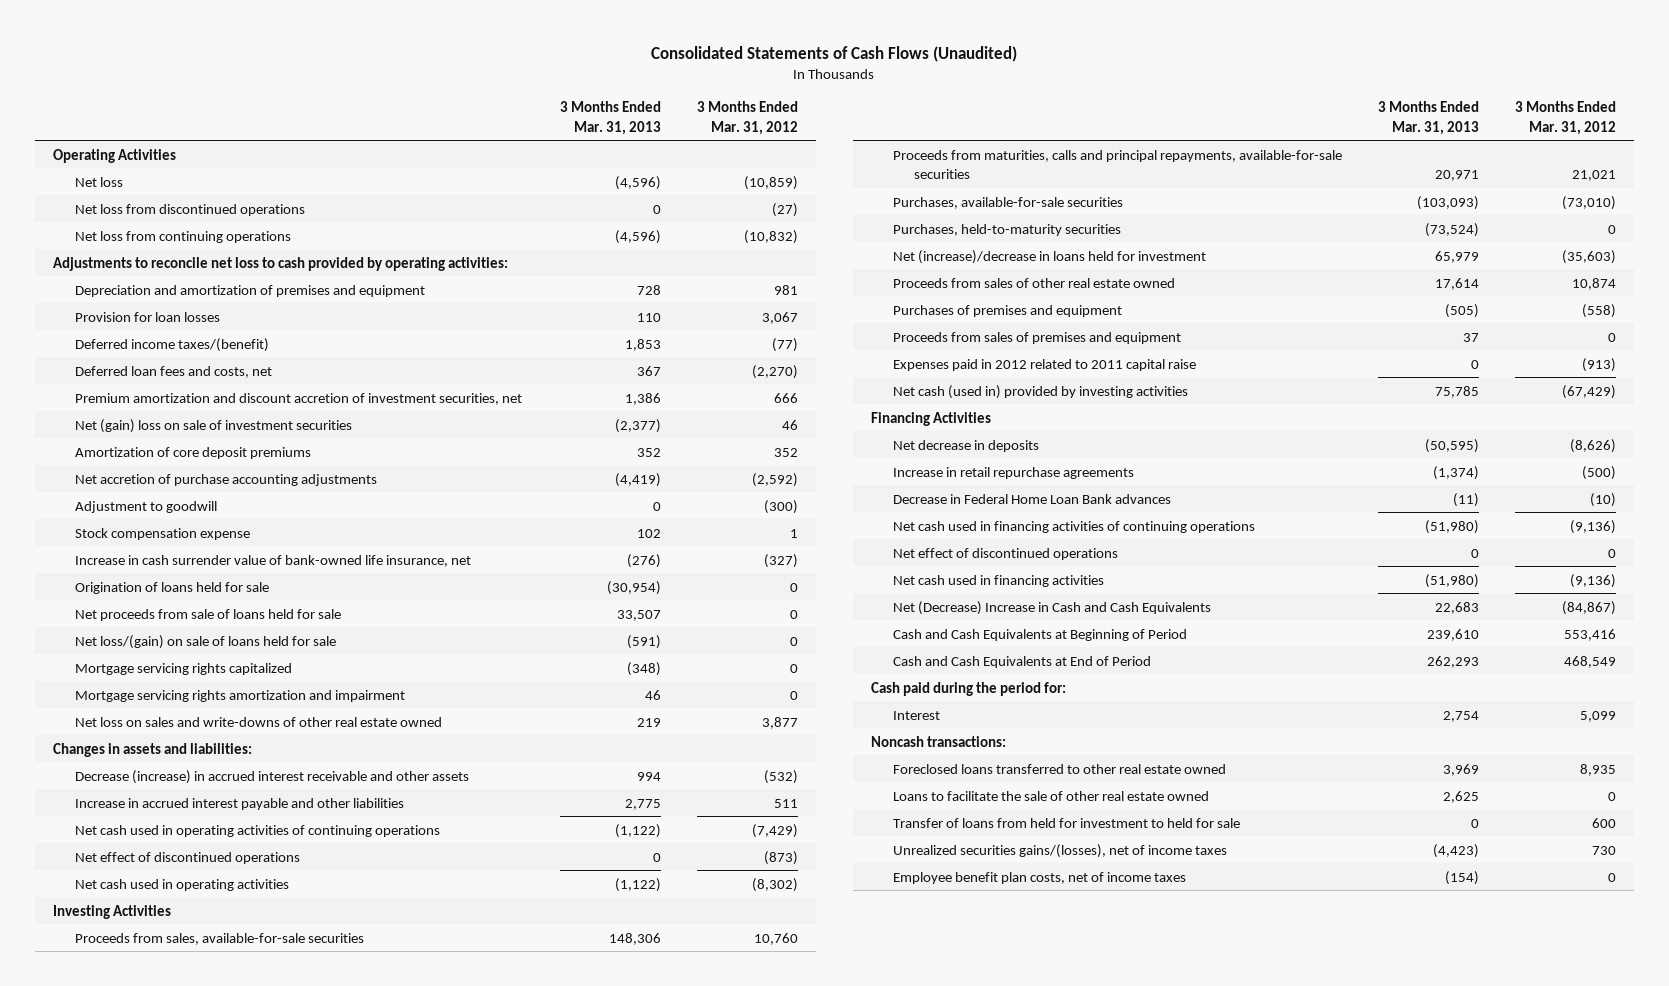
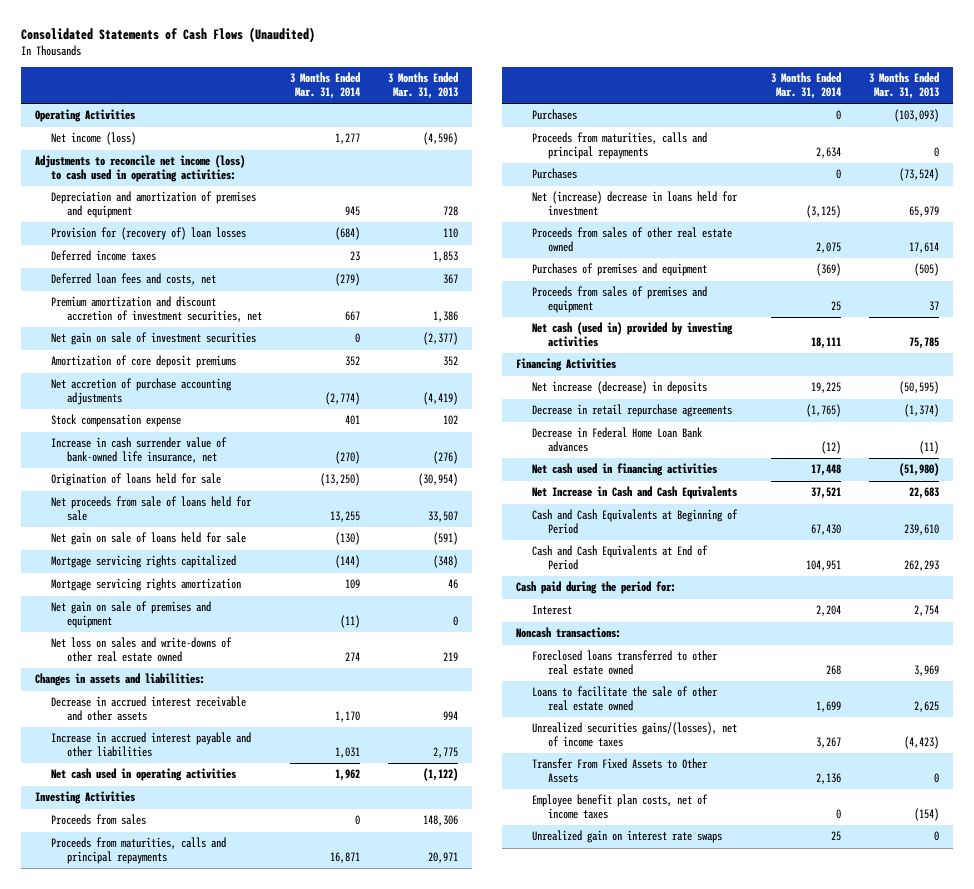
- | 3 Months Ended Mar. 31, 2013 | 3 Months Ended Mar. 31, 2012
+ | 3 Months Ended Mar. 31, 2014 | 3 Months Ended Mar. 31, 2013
- Net loss | (4,596) | (10,859)
- Net loss from discontinued operations | 0 | (27)
- Net loss from continuing operations | (4,596) | (10,832)
- Adjustments to reconcile net loss to cash provided by operating activities:
+ Net income (loss) | 1,277 | (4,596)
+ Adjustments to reconcile net income (loss) to cash used in operating activities:
- Provision for loan losses | 110 | 3,067
- Deferred income taxes/(benefit) | 1,853 | (77)
+ Provision for (recovery of) loan losses | (684) | 110
+ Deferred income taxes | 23 | 1,853
- Net (gain) loss on sale of investment securities | (2,377) | 46
+ Net gain on sale of investment securities | 0 | (2,377)
- Adjustment to goodwill | 0 | (300)
- Net loss/(gain) on sale of loans held for sale | (591) | 0
+ Net gain on sale of loans held for sale | (130) | (591)
- Mortgage servicing rights amortization and impairment | 46 | 0
+ Mortgage servicing rights amortization | 109 | 46
+ Net gain on sale of premises and equipment | (11) | 0
- Decrease (increase) in accrued interest receivable and other assets | 994 | (532)
+ Decrease in accrued interest receivable and other assets | 1,170 | 994
- Net cash used in operating activities of continuing operations | (1,122) | (7,429)
- Net effect of discontinued operations | 0 | (873)
- Proceeds from sales, available-for-sale securities | 148,306 | 10,760
- Proceeds from maturities, calls and principal repayments, available-for-sale securities | 20,971 | 21,021
- Purchases, available-for-sale securities | (103,093) | (73,010)
- Purchases, held-to-maturity securities | (73,524) | 0
- Net (increase)/decrease in loans held for investment | 65,979 | (35,603)
+ Proceeds from sales | 0 | 148,306
+ Proceeds from maturities, calls and principal repayments | 16,871 | 20,971
+ Purchases | 0 | (103,093)
+ Proceeds from maturities, calls and principal repayments | 2,634 | 0
+ Purchases | 0 | (73,524)
+ Net (increase) decrease in loans held for investment | (3,125) | 65,979
- Expenses paid in 2012 related to 2011 capital raise | 0 | (913)
- Net decrease in deposits | (50,595) | (8,626)
- Increase in retail repurchase agreements | (1,374) | (500)
+ Net increase (decrease) in deposits | 19,225 | (50,595)
+ Decrease in retail repurchase agreements | (1,765) | (1,374)
- Net cash used in financing activities of continuing operations | (51,980) | (9,136)
- Net effect of discontinued operations | 0 | 0
- Net (Decrease) Increase in Cash and Cash Equivalents | 22,683 | (84,867)
+ Net Increase in Cash and Cash Equivalents | 37,521 | 22,683
- Transfer of loans from held for investment to held for sale | 0 | 600
+ Transfer From Fixed Assets to Other Assets | 2,136 | 0
+ Unrealized gain on interest rate swaps | 25 | 0

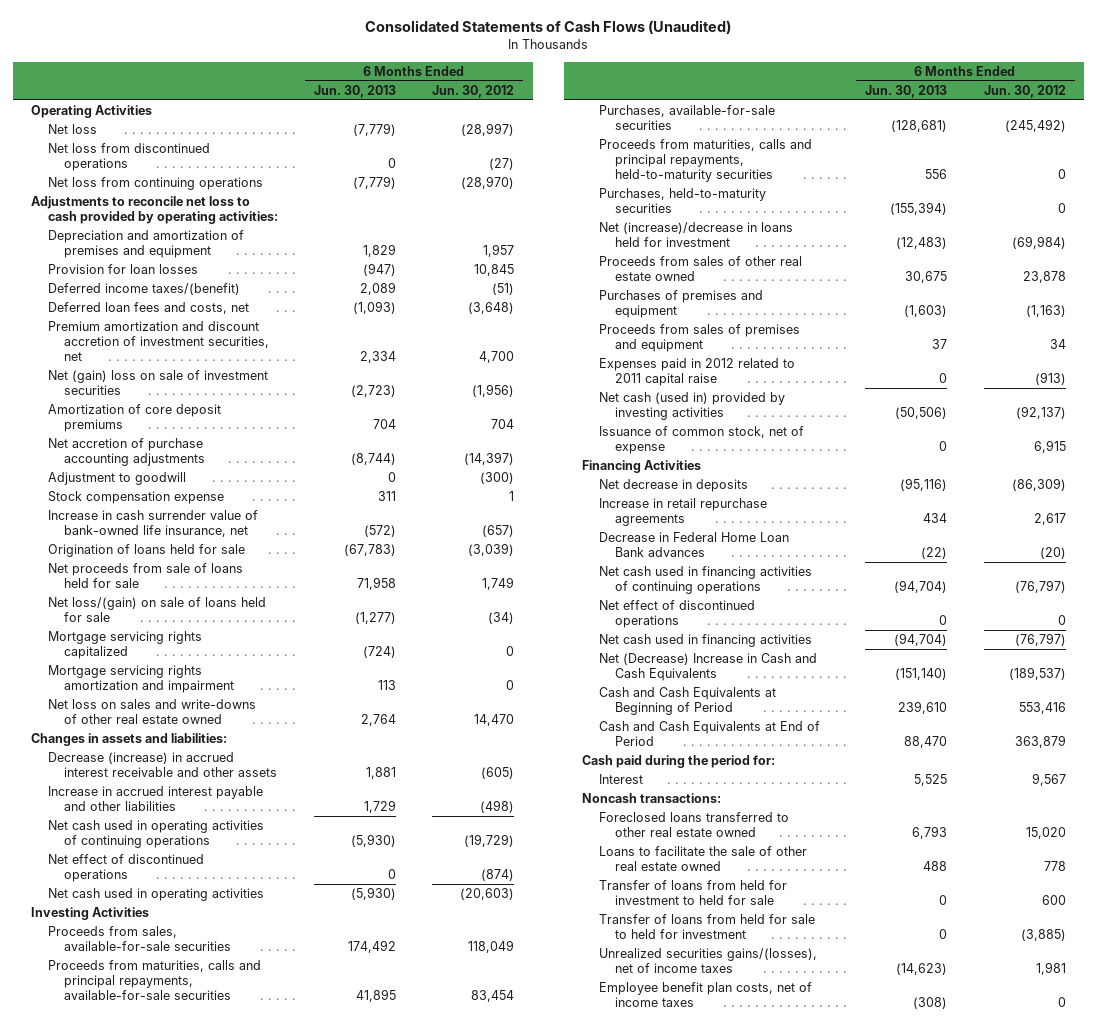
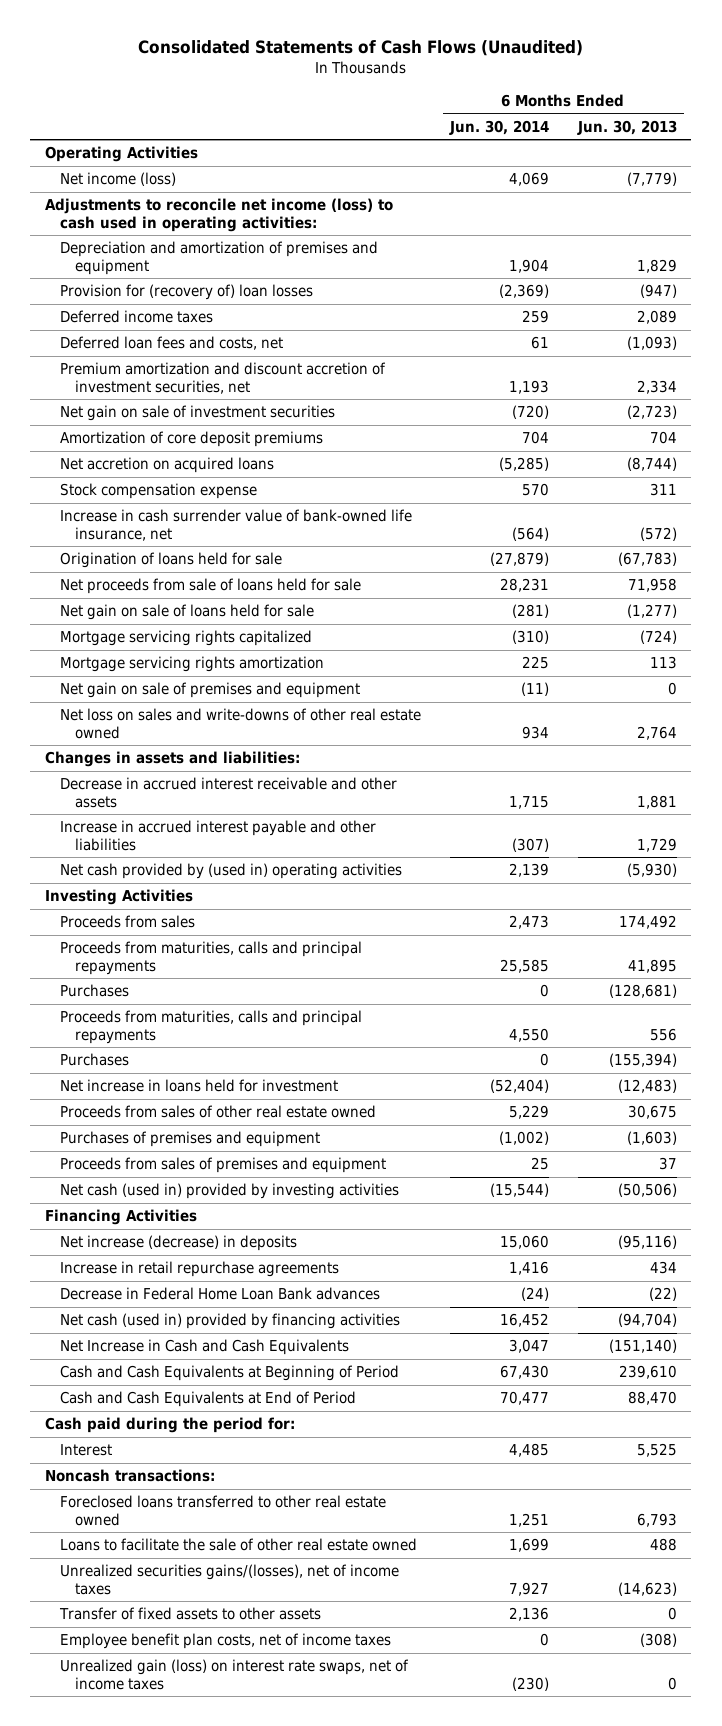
- | 6 Months Ended Jun. 30, 2013 | 6 Months Ended Jun. 30, 2012
+ | 6 Months Ended Jun. 30, 2014 | 6 Months Ended Jun. 30, 2013
- Net loss | (7,779) | (28,997)
- Net loss from discontinued operations | 0 | (27)
- Net loss from continuing operations | (7,779) | (28,970)
- Adjustments to reconcile net loss to cash provided by operating activities:
+ Net income (loss) | 4,069 | (7,779)
+ Adjustments to reconcile net income (loss) to cash used in operating activities:
- Provision for loan losses | (947) | 10,845
- Deferred income taxes/(benefit) | 2,089 | (51)
+ Provision for (recovery of) loan losses | (2,369) | (947)
+ Deferred income taxes | 259 | 2,089
- Net (gain) loss on sale of investment securities | (2,723) | (1,956)
+ Net gain on sale of investment securities | (720) | (2,723)
- Net accretion of purchase accounting adjustments | (8,744) | (14,397)
- Adjustment to goodwill | 0 | (300)
+ Net accretion on acquired loans | (5,285) | (8,744)
- Net loss/(gain) on sale of loans held for sale | (1,277) | (34)
+ Net gain on sale of loans held for sale | (281) | (1,277)
- Mortgage servicing rights amortization and impairment | 113 | 0
+ Mortgage servicing rights amortization | 225 | 113
+ Net gain on sale of premises and equipment | (11) | 0
- Decrease (increase) in accrued interest receivable and other assets | 1,881 | (605)
+ Decrease in accrued interest receivable and other assets | 1,715 | 1,881
- Net cash used in operating activities of continuing operations | (5,930) | (19,729)
- Net effect of discontinued operations | 0 | (874)
- Net cash used in operating activities | (5,930) | (20,603)
+ Net cash provided by (used in) operating activities | 2,139 | (5,930)
- Proceeds from sales, available-for-sale securities | 174,492 | 118,049
- Proceeds from maturities, calls and principal repayments, available-for-sale securities | 41,895 | 83,454
- Purchases, available-for-sale securities | (128,681) | (245,492)
- Proceeds from maturities, calls and principal repayments, held-to-maturity securities | 556 | 0
- Purchases, held-to-maturity securities | (155,394) | 0
- Net (increase)/decrease in loans held for investment | (12,483) | (69,984)
+ Proceeds from sales | 2,473 | 174,492
+ Proceeds from maturities, calls and principal repayments | 25,585 | 41,895
+ Purchases | 0 | (128,681)
+ Proceeds from maturities, calls and principal repayments | 4,550 | 556
+ Purchases | 0 | (155,394)
+ Net increase in loans held for investment | (52,404) | (12,483)
- Expenses paid in 2012 related to 2011 capital raise | 0 | (913)
- Issuance of common stock, net of expense | 0 | 6,915
- Net decrease in deposits | (95,116) | (86,309)
+ Net increase (decrease) in deposits | 15,060 | (95,116)
- Net cash used in financing activities of continuing operations | (94,704) | (76,797)
- Net effect of discontinued operations | 0 | 0
- Net cash used in financing activities | (94,704) | (76,797)
- Net (Decrease) Increase in Cash and Cash Equivalents | (151,140) | (189,537)
+ Net cash (used in) provided by financing activities | 16,452 | (94,704)
+ Net Increase in Cash and Cash Equivalents | 3,047 | (151,140)
- Transfer of loans from held for investment to held for sale | 0 | 600
- Transfer of loans from held for sale to held for investment | 0 | (3,885)
+ Transfer of fixed assets to other assets | 2,136 | 0
+ Unrealized gain (loss) on interest rate swaps, net of income taxes | (230) | 0

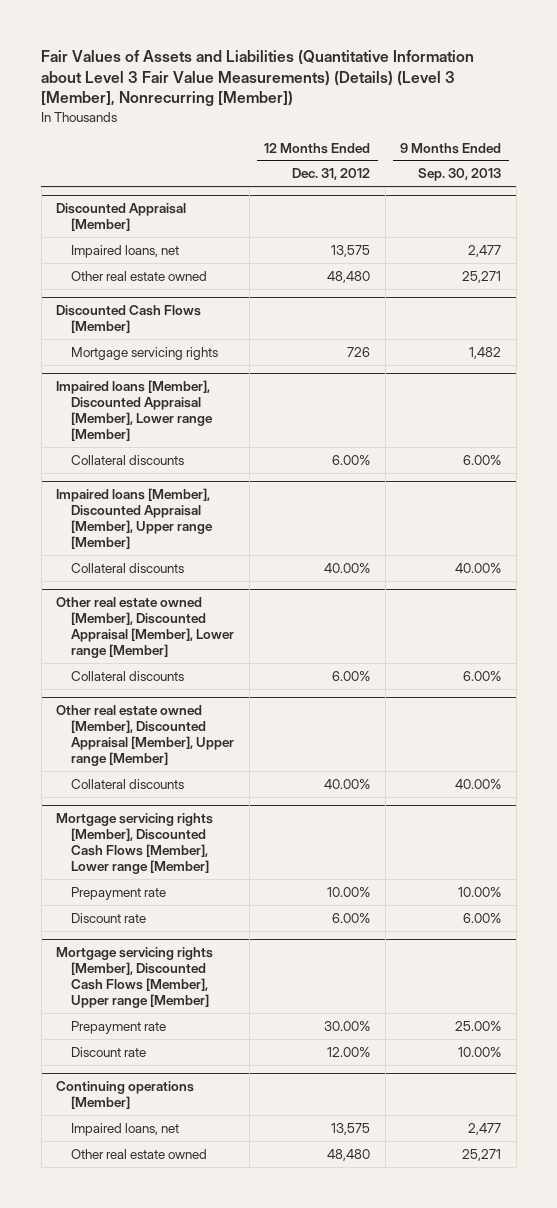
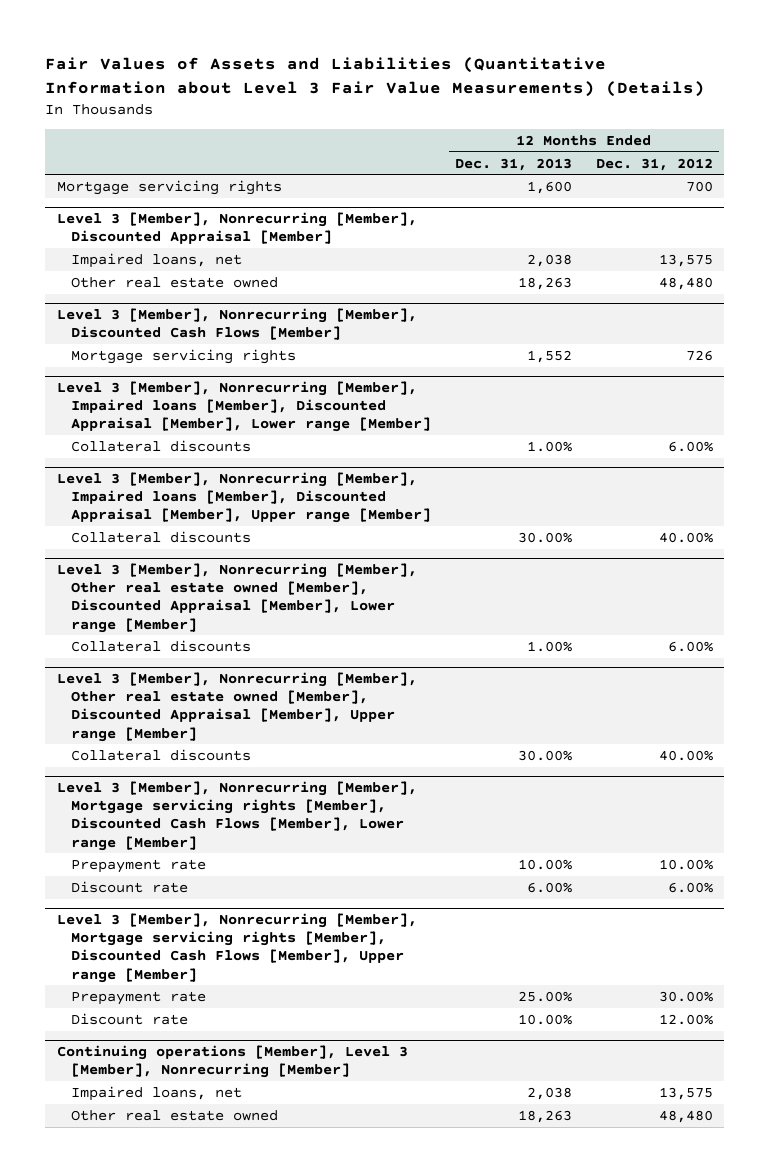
- Fair Values of Assets and Liabilities (Quantitative Information about Level 3 Fair Value Measurements) (Details) (Level 3 [Member], Nonrecurring [Member])
+ Fair Values of Assets and Liabilities (Quantitative Information about Level 3 Fair Value Measurements) (Details)
- | 12 Months Ended Dec. 31, 2012 | 9 Months Ended Sep. 30, 2013
+ | 12 Months Ended Dec. 31, 2013 | 12 Months Ended Dec. 31, 2012
- Discounted Appraisal [Member]
+ Mortgage servicing rights | 1,600 | 700
+ Level 3 [Member], Nonrecurring [Member], Discounted Appraisal [Member]
- Discounted Cash Flows [Member]
+ Level 3 [Member], Nonrecurring [Member], Discounted Cash Flows [Member]
- Impaired loans [Member], Discounted Appraisal [Member], Lower range [Member]
+ Level 3 [Member], Nonrecurring [Member], Impaired loans [Member], Discounted Appraisal [Member], Lower range [Member]
- Impaired loans [Member], Discounted Appraisal [Member], Upper range [Member]
+ Level 3 [Member], Nonrecurring [Member], Impaired loans [Member], Discounted Appraisal [Member], Upper range [Member]
- Other real estate owned [Member], Discounted Appraisal [Member], Lower range [Member]
+ Level 3 [Member], Nonrecurring [Member], Other real estate owned [Member], Discounted Appraisal [Member], Lower range [Member]
- Other real estate owned [Member], Discounted Appraisal [Member], Upper range [Member]
+ Level 3 [Member], Nonrecurring [Member], Other real estate owned [Member], Discounted Appraisal [Member], Upper range [Member]
- Mortgage servicing rights [Member], Discounted Cash Flows [Member], Lower range [Member]
+ Level 3 [Member], Nonrecurring [Member], Mortgage servicing rights [Member], Discounted Cash Flows [Member], Lower range [Member]
- Mortgage servicing rights [Member], Discounted Cash Flows [Member], Upper range [Member]
+ Level 3 [Member], Nonrecurring [Member], Mortgage servicing rights [Member], Discounted Cash Flows [Member], Upper range [Member]
- Continuing operations [Member]
+ Continuing operations [Member], Level 3 [Member], Nonrecurring [Member]

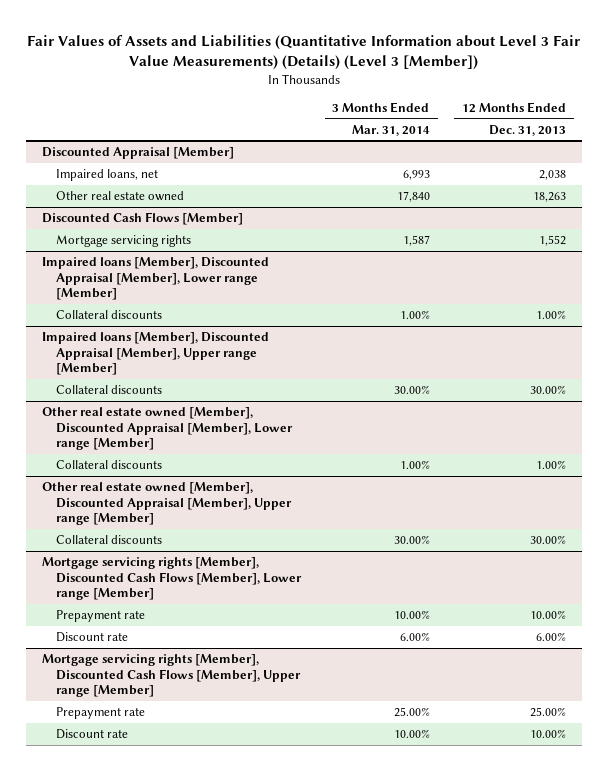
- Fair Values of Assets and Liabilities (Quantitative Information about Level 3 Fair Value Measurements) (Details)
+ Fair Values of Assets and Liabilities (Quantitative Information about Level 3 Fair Value Measurements) (Details) (Level 3 [Member])
- | 12 Months Ended Dec. 31, 2013 | 12 Months Ended Dec. 31, 2012
+ | 3 Months Ended Mar. 31, 2014 | 12 Months Ended Dec. 31, 2013
- Mortgage servicing rights | 1,600 | 700
- Level 3 [Member], Nonrecurring [Member], Discounted Appraisal [Member]
+ Discounted Appraisal [Member]
- Level 3 [Member], Nonrecurring [Member], Discounted Cash Flows [Member]
+ Discounted Cash Flows [Member]
- Level 3 [Member], Nonrecurring [Member], Impaired loans [Member], Discounted Appraisal [Member], Lower range [Member]
+ Impaired loans [Member], Discounted Appraisal [Member], Lower range [Member]
- Level 3 [Member], Nonrecurring [Member], Impaired loans [Member], Discounted Appraisal [Member], Upper range [Member]
+ Impaired loans [Member], Discounted Appraisal [Member], Upper range [Member]
- Level 3 [Member], Nonrecurring [Member], Other real estate owned [Member], Discounted Appraisal [Member], Lower range [Member]
+ Other real estate owned [Member], Discounted Appraisal [Member], Lower range [Member]
- Level 3 [Member], Nonrecurring [Member], Other real estate owned [Member], Discounted Appraisal [Member], Upper range [Member]
+ Other real estate owned [Member], Discounted Appraisal [Member], Upper range [Member]
- Level 3 [Member], Nonrecurring [Member], Mortgage servicing rights [Member], Discounted Cash Flows [Member], Lower range [Member]
+ Mortgage servicing rights [Member], Discounted Cash Flows [Member], Lower range [Member]
- Level 3 [Member], Nonrecurring [Member], Mortgage servicing rights [Member], Discounted Cash Flows [Member], Upper range [Member]
+ Mortgage servicing rights [Member], Discounted Cash Flows [Member], Upper range [Member]
- Continuing operations [Member], Level 3 [Member], Nonrecurring [Member]
- Impaired loans, net | 2,038 | 13,575
- Other real estate owned | 18,263 | 48,480

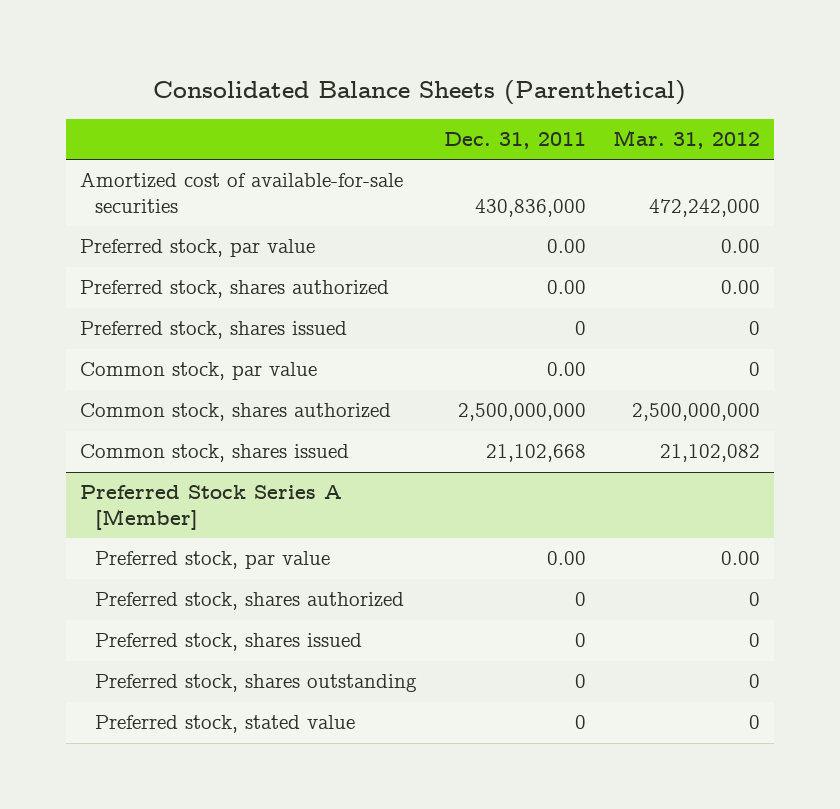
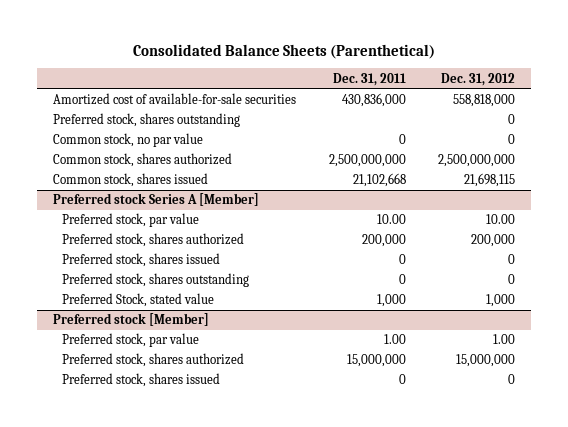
- | Dec. 31, 2011 | Mar. 31, 2012
+ | Dec. 31, 2011 | Dec. 31, 2012
- Preferred stock, par value | 0.00 | 0.00
- Preferred stock, shares authorized | 0.00 | 0.00
- Preferred stock, shares issued | 0 | 0
- Common stock, par value | 0.00 | 0
+ Preferred stock, shares outstanding | | 0
+ Common stock, no par value | 0 | 0
- Preferred Stock Series A [Member]
- Preferred stock, par value | 0.00 | 0.00
- Preferred stock, shares authorized | 0 | 0
+ Preferred stock Series A [Member]
+ Preferred stock, par value | 10.00 | 10.00
+ Preferred stock, shares authorized | 200,000 | 200,000
- Preferred stock, stated value | 0 | 0
+ Preferred Stock, stated value | 1,000 | 1,000
+ Preferred stock [Member]
+ Preferred stock, par value | 1.00 | 1.00
+ Preferred stock, shares authorized | 15,000,000 | 15,000,000
+ Preferred stock, shares issued | 0 | 0

